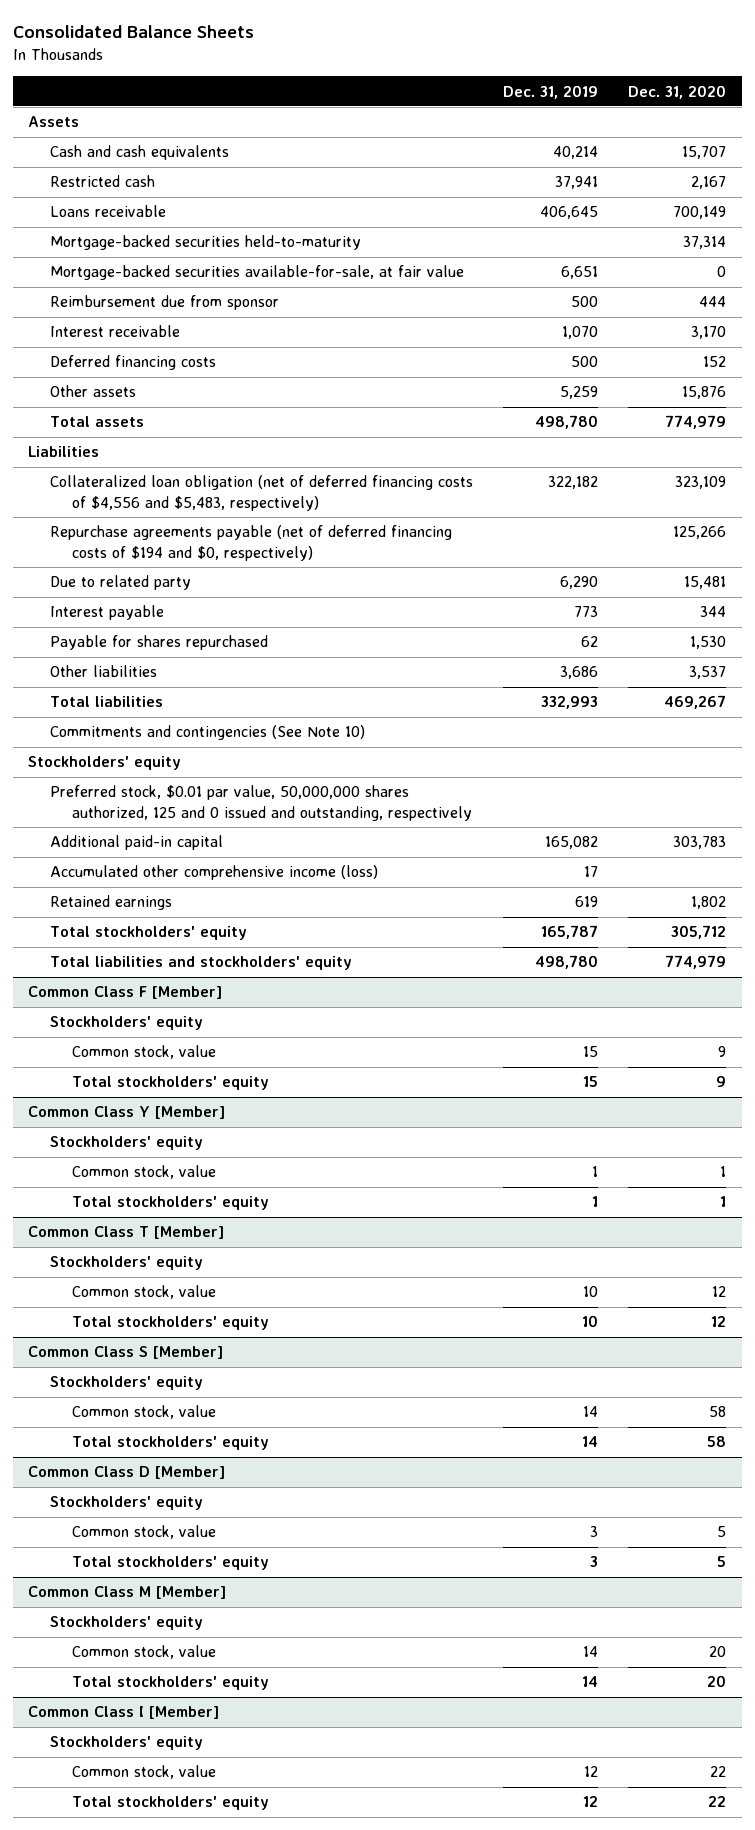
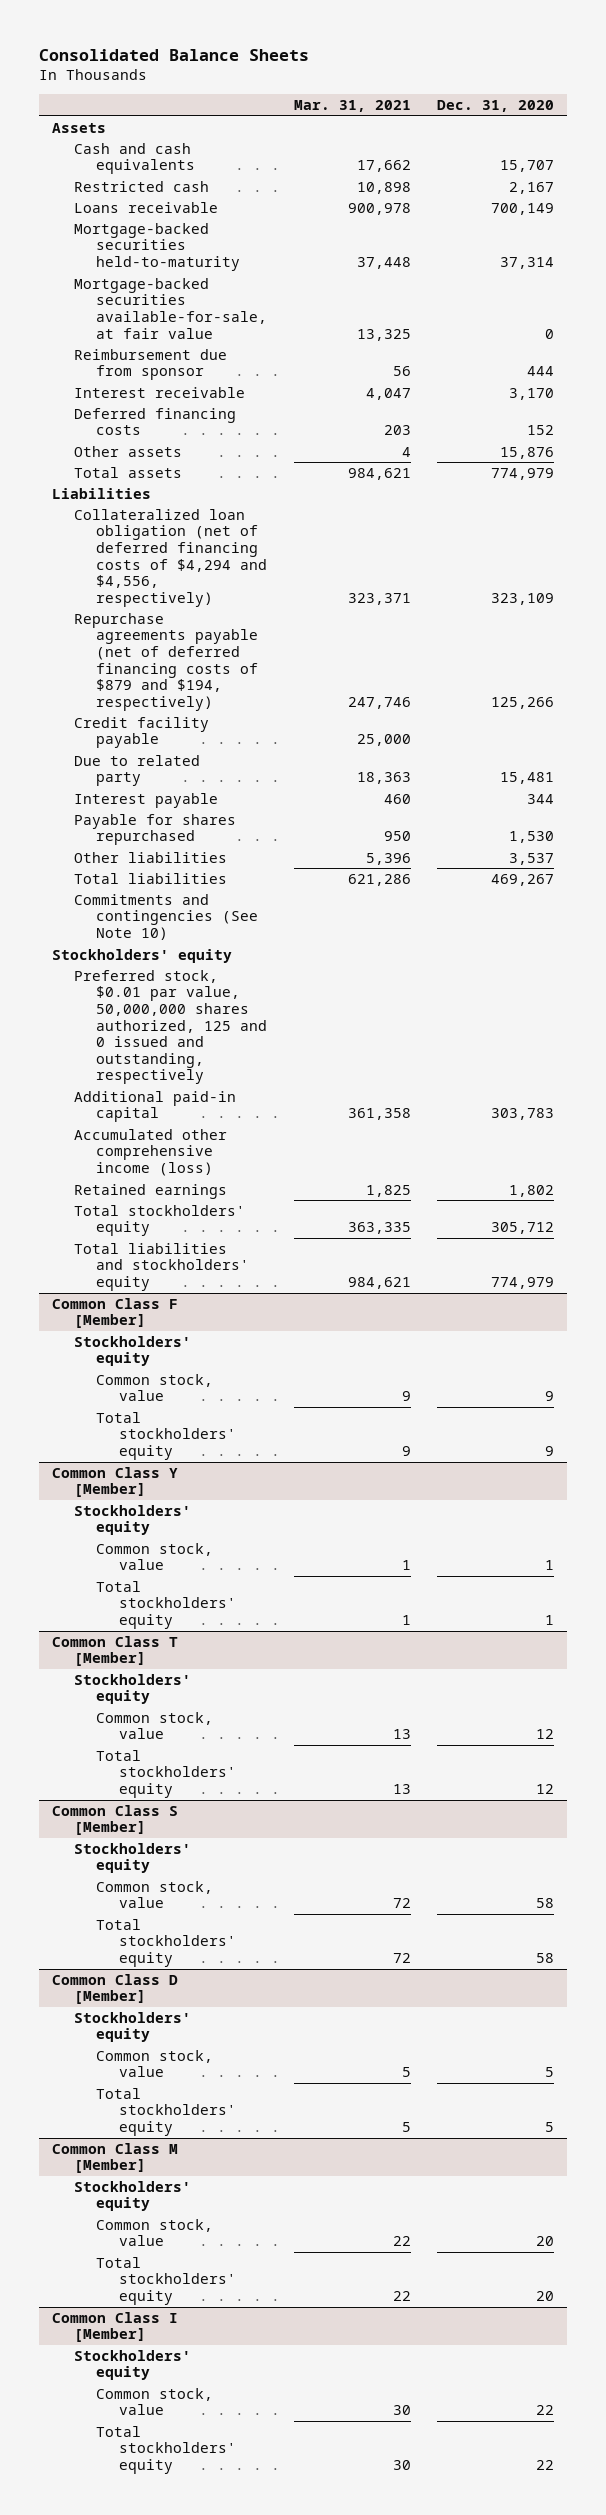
- | Dec. 31, 2019 | Dec. 31, 2020
+ | Mar. 31, 2021 | Dec. 31, 2020
- Collateralized loan obligation (net of deferred financing costs of $4,556 and $5,483, respectively) | 322,182 | 323,109
- Repurchase agreements payable (net of deferred financing costs of $194 and $0, respectively) | | 125,266
+ Collateralized loan obligation (net of deferred financing costs of $4,294 and $4,556, respectively) | 323,371 | 323,109
+ Repurchase agreements payable (net of deferred financing costs of $879 and $194, respectively) | 247,746 | 125,266
+ Credit facility payable | 25,000 |

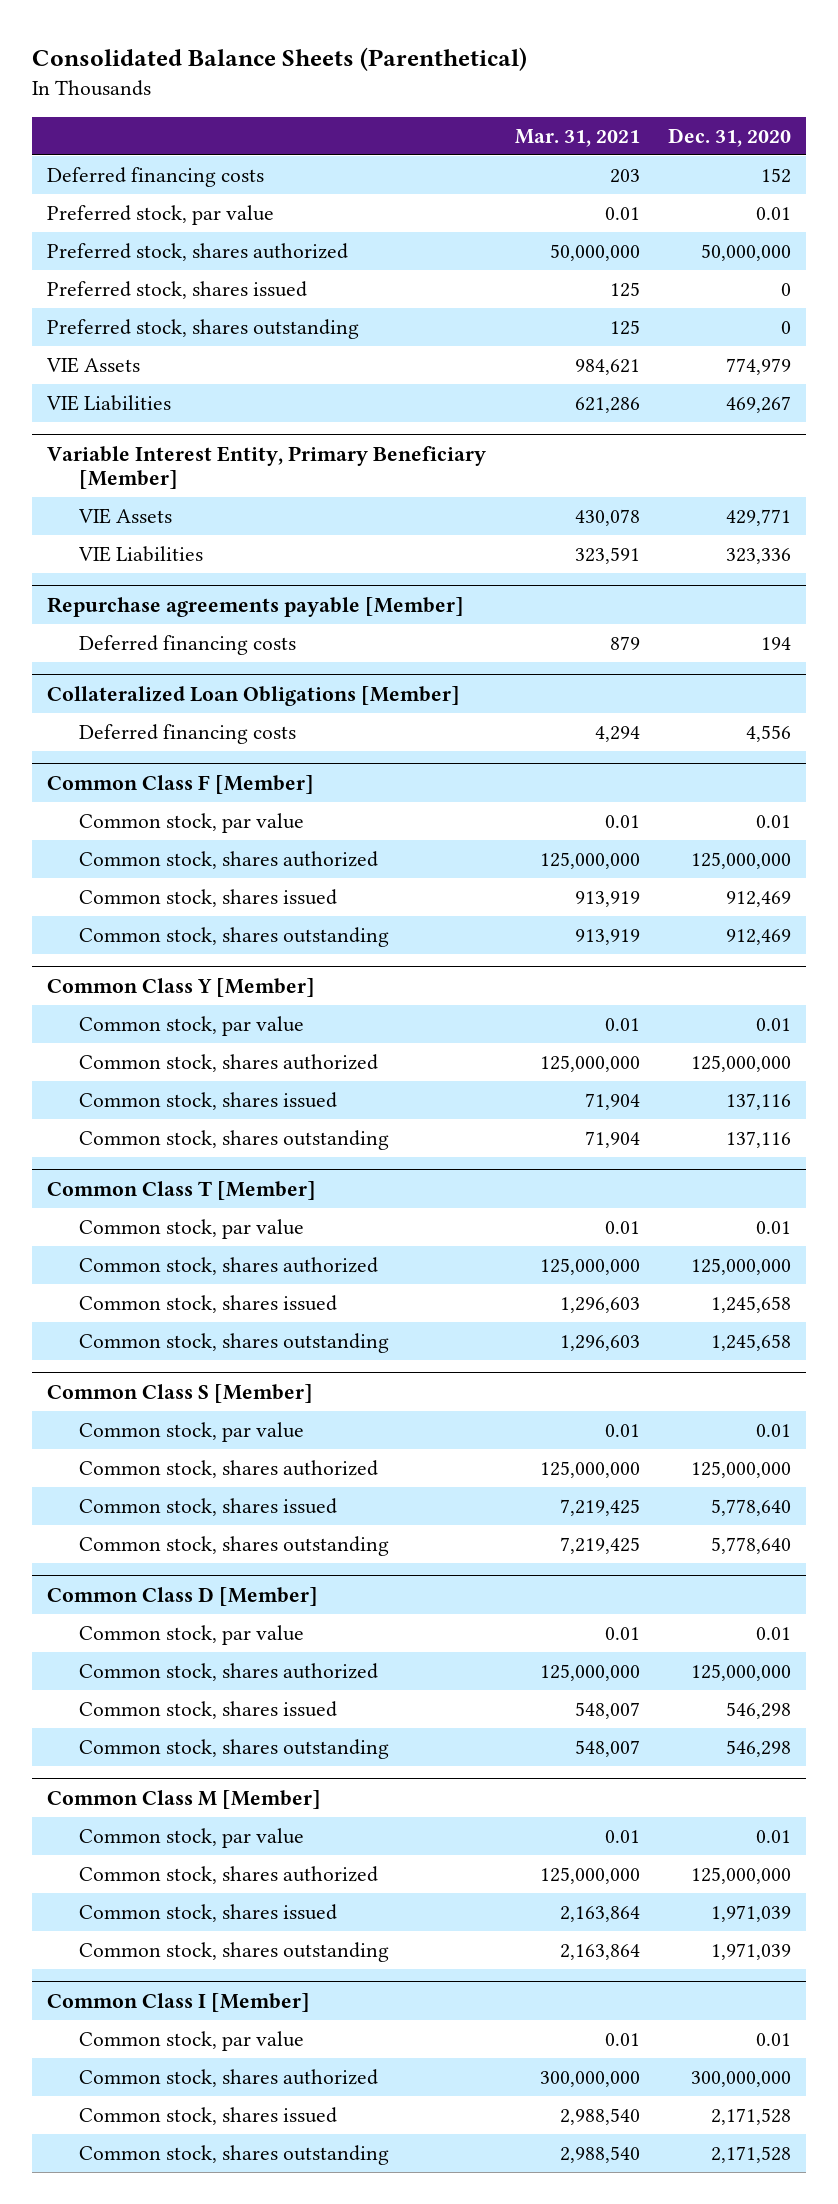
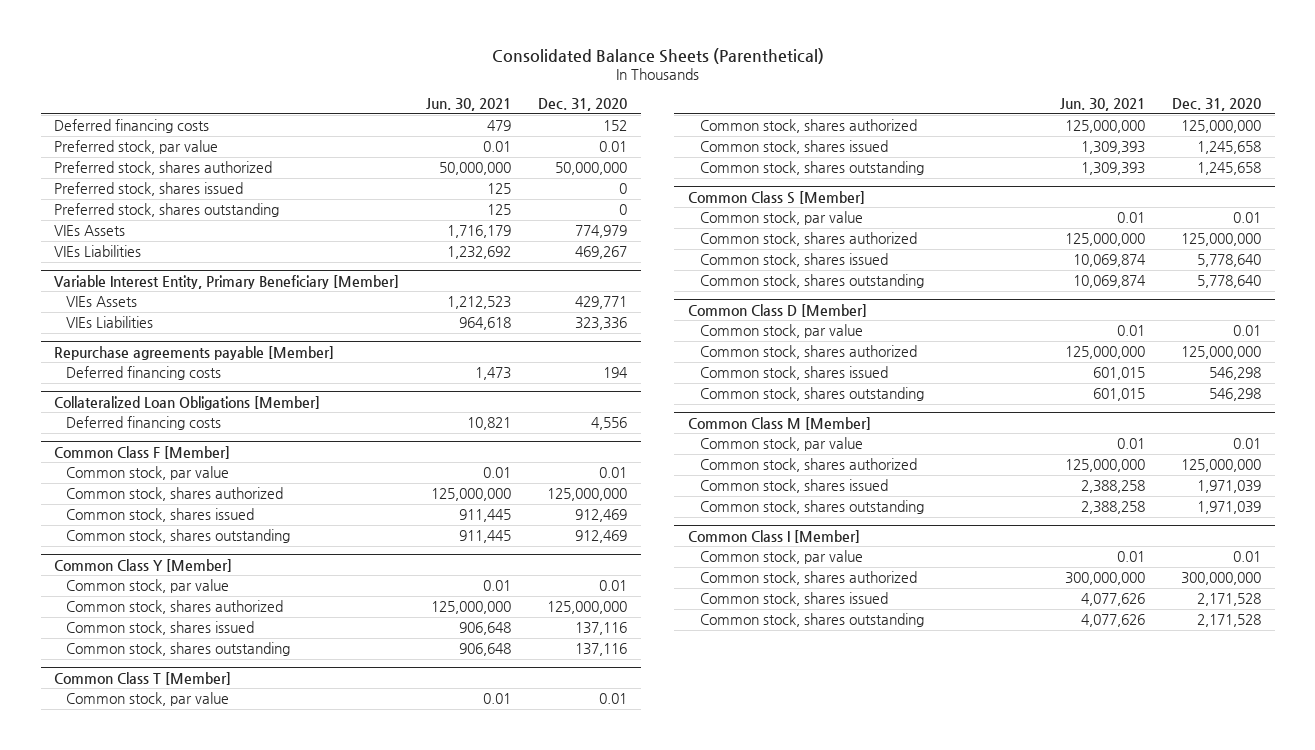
- | Mar. 31, 2021 | Dec. 31, 2020
+ | Jun. 30, 2021 | Dec. 31, 2020
- VIE Assets | 984,621 | 774,979
- VIE Liabilities | 621,286 | 469,267
+ VIEs Assets | 1,716,179 | 774,979
+ VIEs Liabilities | 1,232,692 | 469,267
@ Variable Interest Entity, Primary Beneficiary [Member]
- VIE Assets | 430,078 | 429,771
- VIE Liabilities | 323,591 | 323,336
+ VIEs Assets | 1,212,523 | 429,771
+ VIEs Liabilities | 964,618 | 323,336

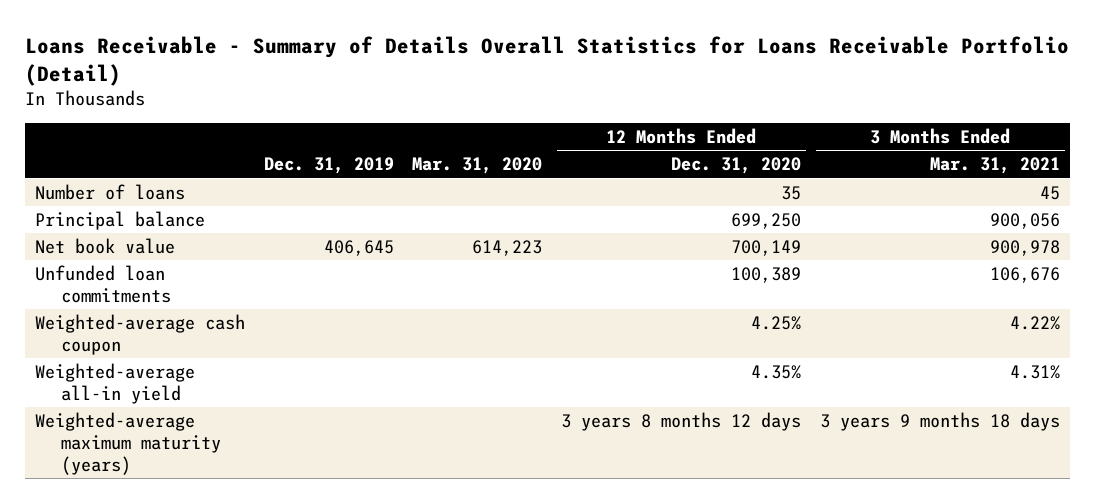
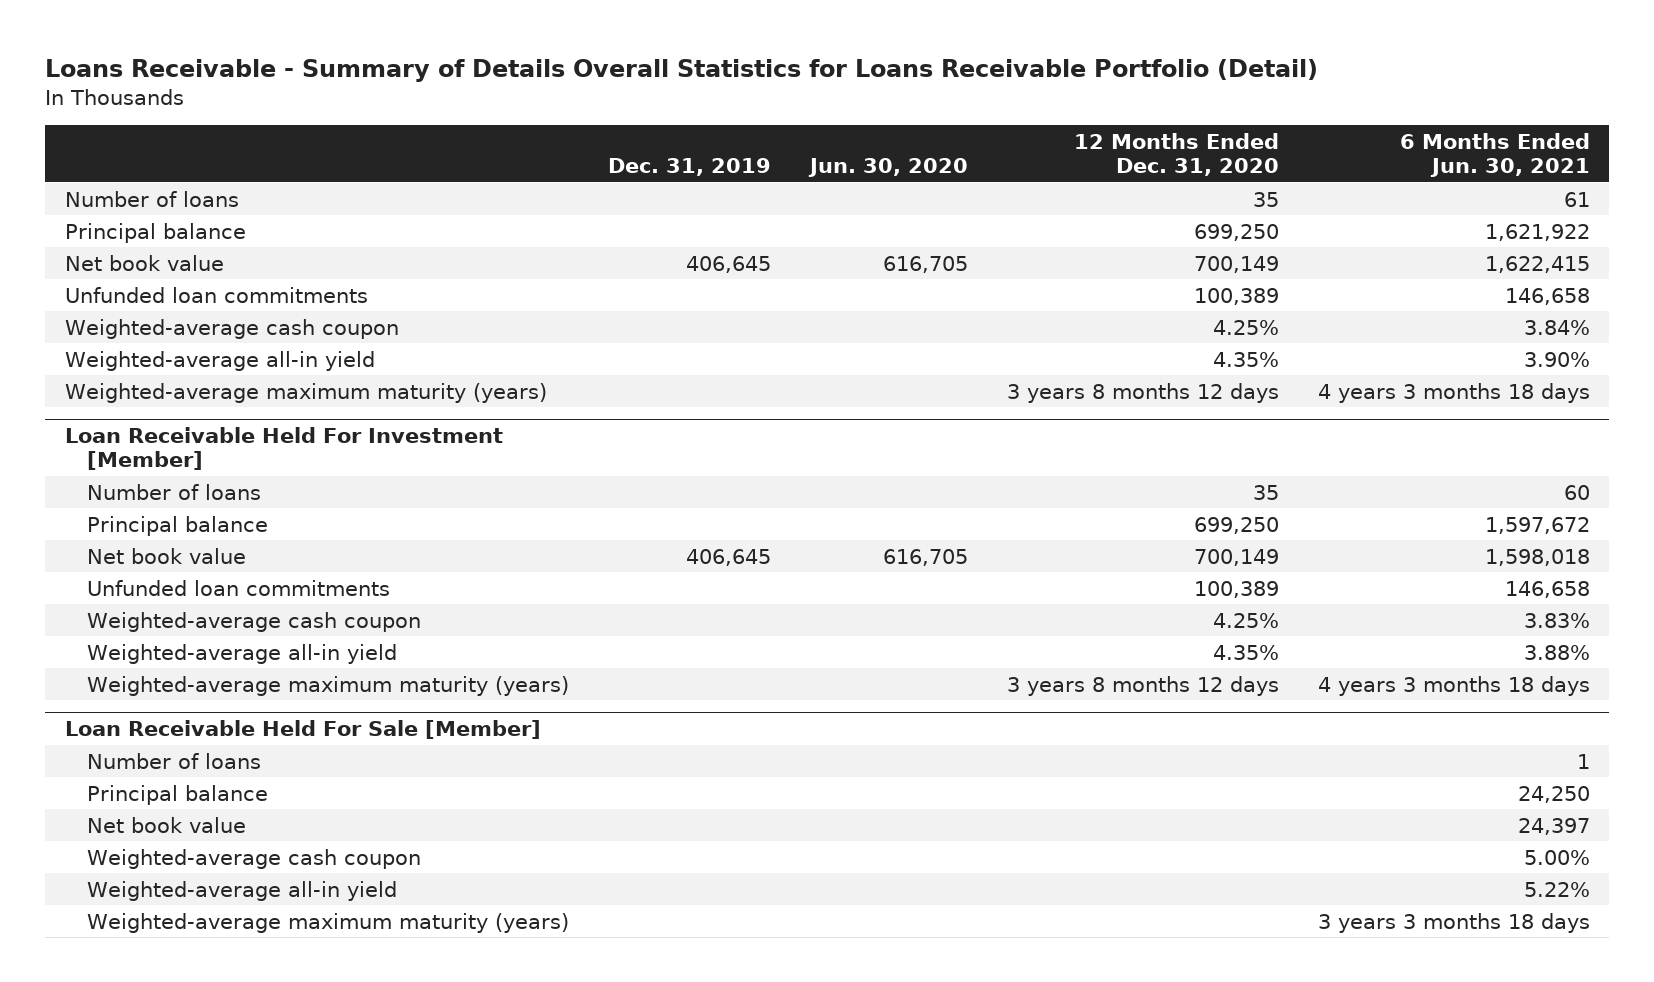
- | Dec. 31, 2019 | Mar. 31, 2020 | 12 Months Ended Dec. 31, 2020 | 3 Months Ended Mar. 31, 2021
+ | Dec. 31, 2019 | Jun. 30, 2020 | 12 Months Ended Dec. 31, 2020 | 6 Months Ended Jun. 30, 2021
+ Loan Receivable Held For Investment [Member]
+ Number of loans | | | 35 | 60
+ Principal balance | | | 699,250 | 1,597,672
+ Net book value | 406,645 | 616,705 | 700,149 | 1,598,018
+ Unfunded loan commitments | | | 100,389 | 146,658
+ Weighted-average cash coupon | | | 4.25% | 3.83%
+ Weighted-average all-in yield | | | 4.35% | 3.88%
+ Weighted-average maximum maturity (years) | | | 3 years 8 months 12 days | 4 years 3 months 18 days
+ Loan Receivable Held For Sale [Member]
+ Number of loans | | | | 1
+ Principal balance | | | | 24,250
+ Net book value | | | | 24,397
+ Weighted-average cash coupon | | | | 5.00%
+ Weighted-average all-in yield | | | | 5.22%
+ Weighted-average maximum maturity (years) | | | | 3 years 3 months 18 days

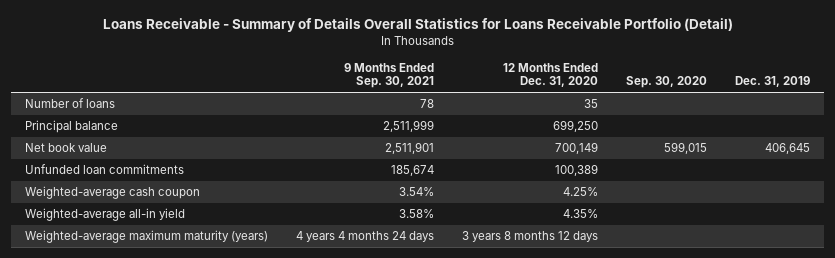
- | Dec. 31, 2019 | Jun. 30, 2020 | 12 Months Ended Dec. 31, 2020 | 6 Months Ended Jun. 30, 2021
+ | 9 Months Ended Sep. 30, 2021 | 12 Months Ended Dec. 31, 2020 | Sep. 30, 2020 | Dec. 31, 2019
- Loan Receivable Held For Investment [Member]
- Number of loans | | | 35 | 60
- Principal balance | | | 699,250 | 1,597,672
- Net book value | 406,645 | 616,705 | 700,149 | 1,598,018
- Unfunded loan commitments | | | 100,389 | 146,658
- Weighted-average cash coupon | | | 4.25% | 3.83%
- Weighted-average all-in yield | | | 4.35% | 3.88%
- Weighted-average maximum maturity (years) | | | 3 years 8 months 12 days | 4 years 3 months 18 days
- Loan Receivable Held For Sale [Member]
- Number of loans | | | | 1
- Principal balance | | | | 24,250
- Net book value | | | | 24,397
- Weighted-average cash coupon | | | | 5.00%
- Weighted-average all-in yield | | | | 5.22%
- Weighted-average maximum maturity (years) | | | | 3 years 3 months 18 days

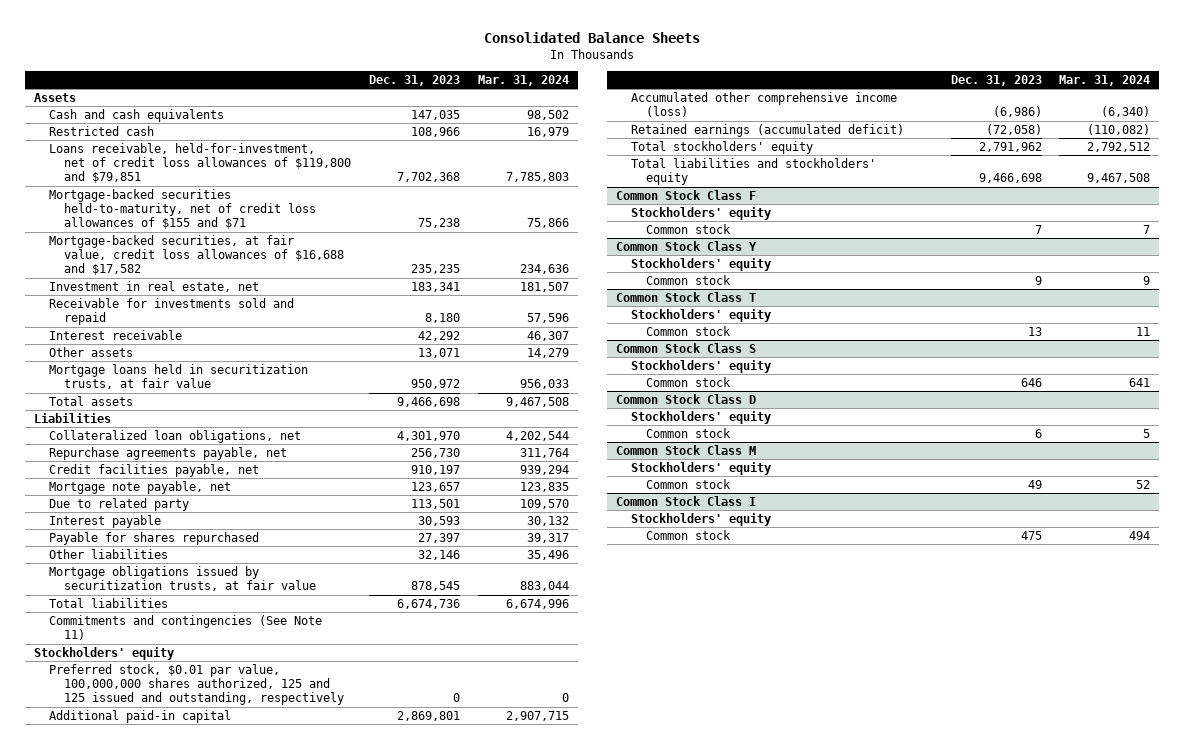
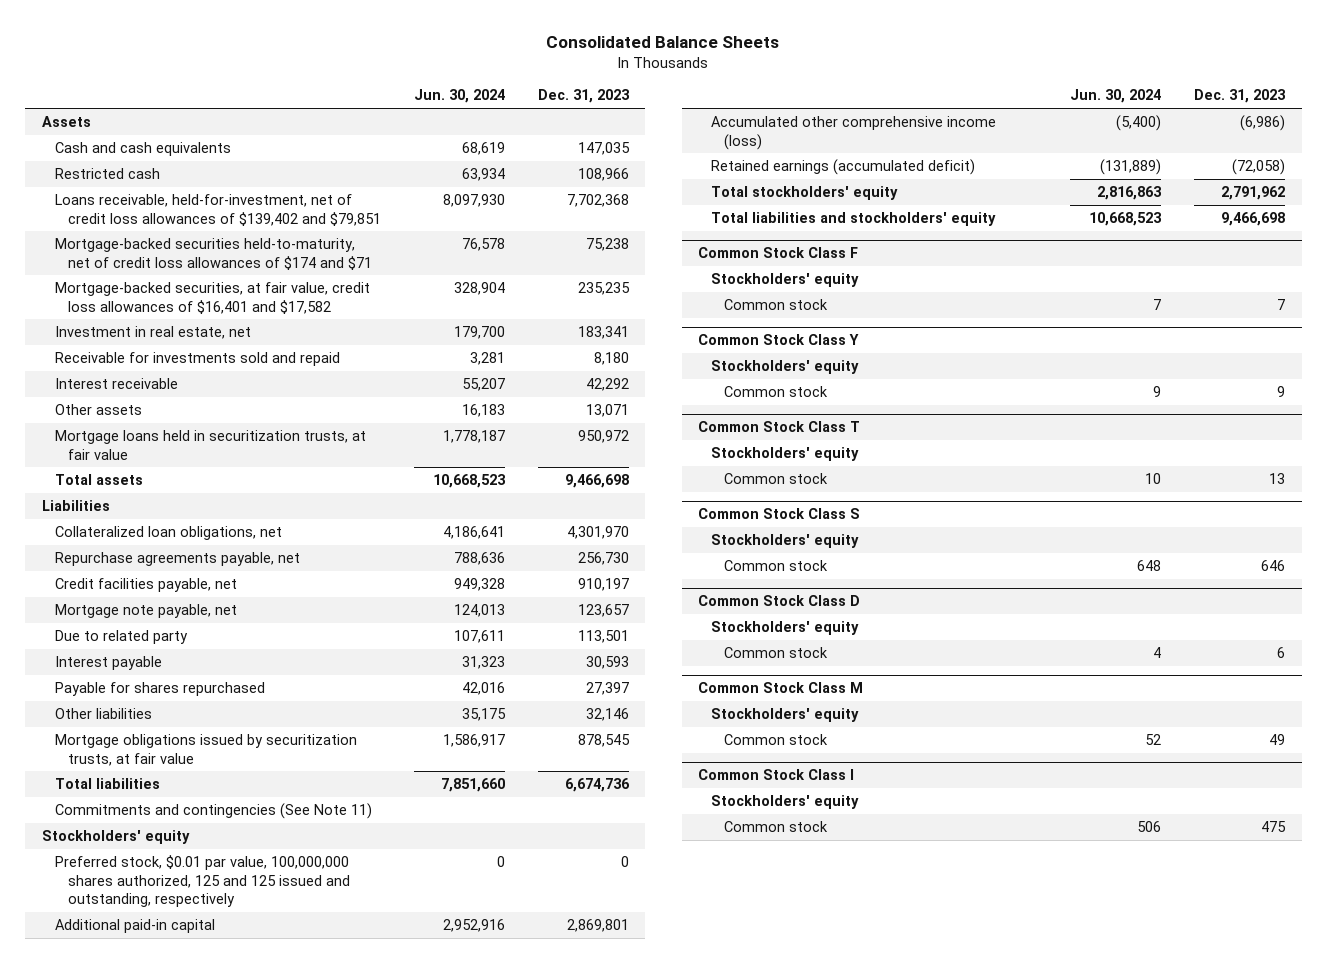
- | Dec. 31, 2023 | Mar. 31, 2024
+ | Jun. 30, 2024 | Dec. 31, 2023
- Loans receivable, held-for-investment, net of credit loss allowances of $119,800 and $79,851 | 7,702,368 | 7,785,803
- Mortgage-backed securities held-to-maturity, net of credit loss allowances of $155 and $71 | 75,238 | 75,866
- Mortgage-backed securities, at fair value, credit loss allowances of $16,688 and $17,582 | 235,235 | 234,636
+ Loans receivable, held-for-investment, net of credit loss allowances of $139,402 and $79,851 | 8,097,930 | 7,702,368
+ Mortgage-backed securities held-to-maturity, net of credit loss allowances of $174 and $71 | 76,578 | 75,238
+ Mortgage-backed securities, at fair value, credit loss allowances of $16,401 and $17,582 | 328,904 | 235,235

